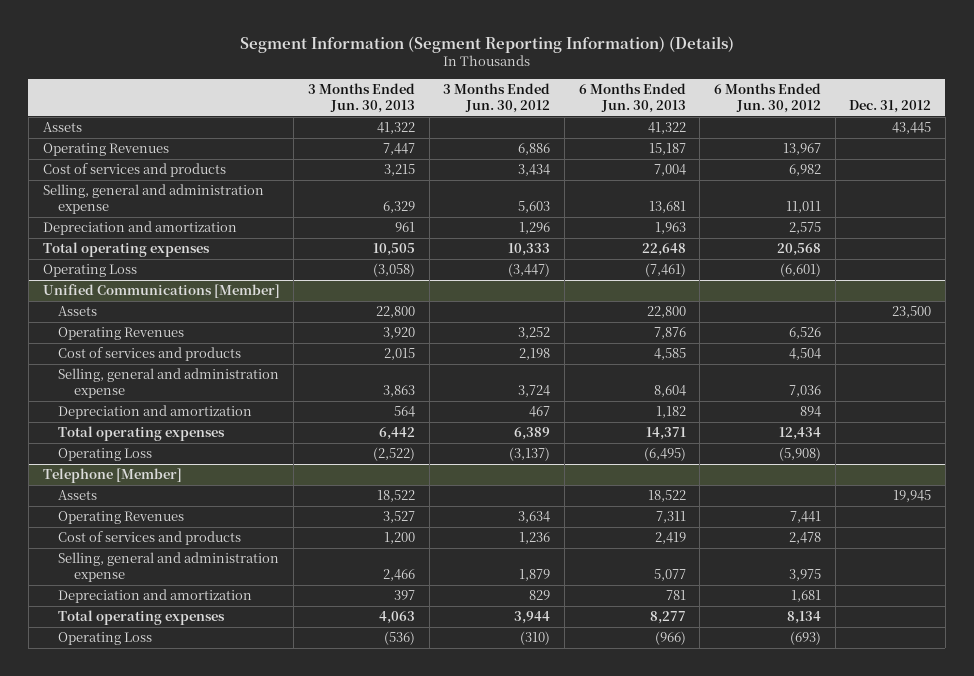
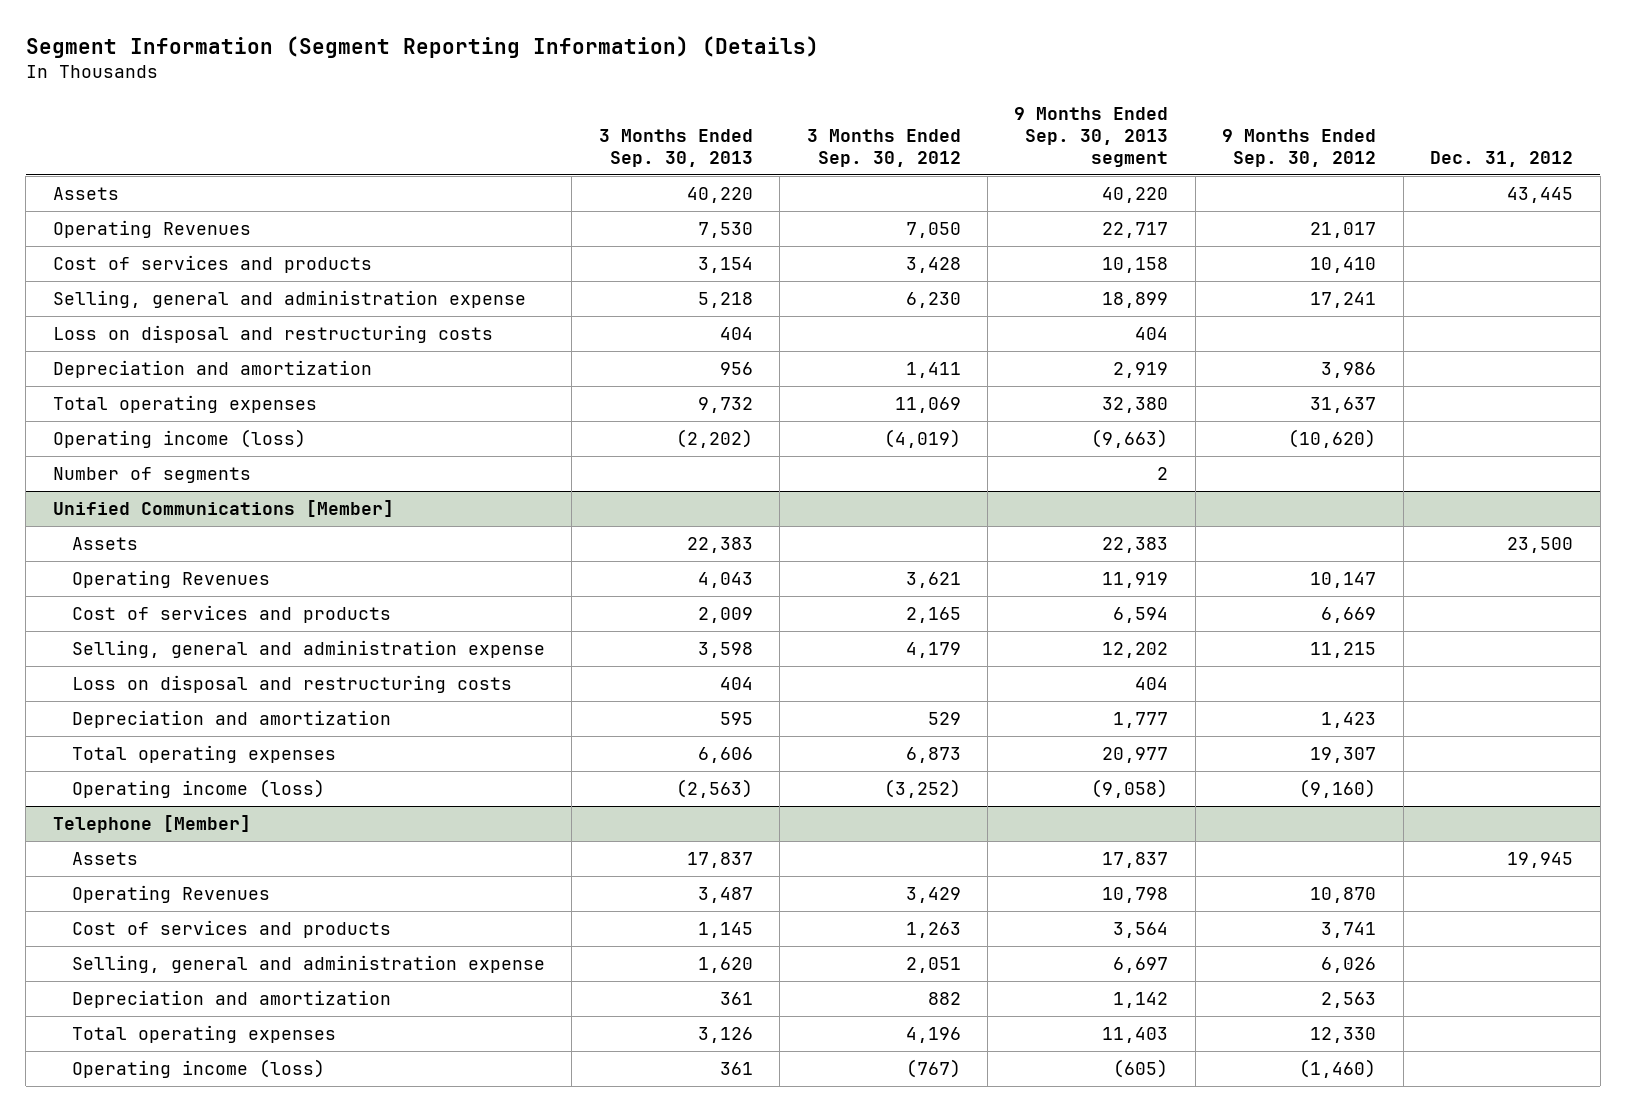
- | 3 Months Ended Jun. 30, 2013 | 3 Months Ended Jun. 30, 2012 | 6 Months Ended Jun. 30, 2013 | 6 Months Ended Jun. 30, 2012 | Dec. 31, 2012
+ | 3 Months Ended Sep. 30, 2013 | 3 Months Ended Sep. 30, 2012 | 9 Months Ended Sep. 30, 2013 segment | 9 Months Ended Sep. 30, 2012 | Dec. 31, 2012
+ Loss on disposal and restructuring costs | 404 | | 404 | |
- Operating Loss | (3,058) | (3,447) | (7,461) | (6,601) |
+ Operating income (loss) | (2,202) | (4,019) | (9,663) | (10,620) |
+ Number of segments | | | 2 | |
@ Unified Communications [Member]
+ Loss on disposal and restructuring costs | 404 | | 404 | |
- Operating Loss | (2,522) | (3,137) | (6,495) | (5,908) |
+ Operating income (loss) | (2,563) | (3,252) | (9,058) | (9,160) |
@ Telephone [Member]
- Operating Loss | (536) | (310) | (966) | (693) |
+ Operating income (loss) | 361 | (767) | (605) | (1,460) |

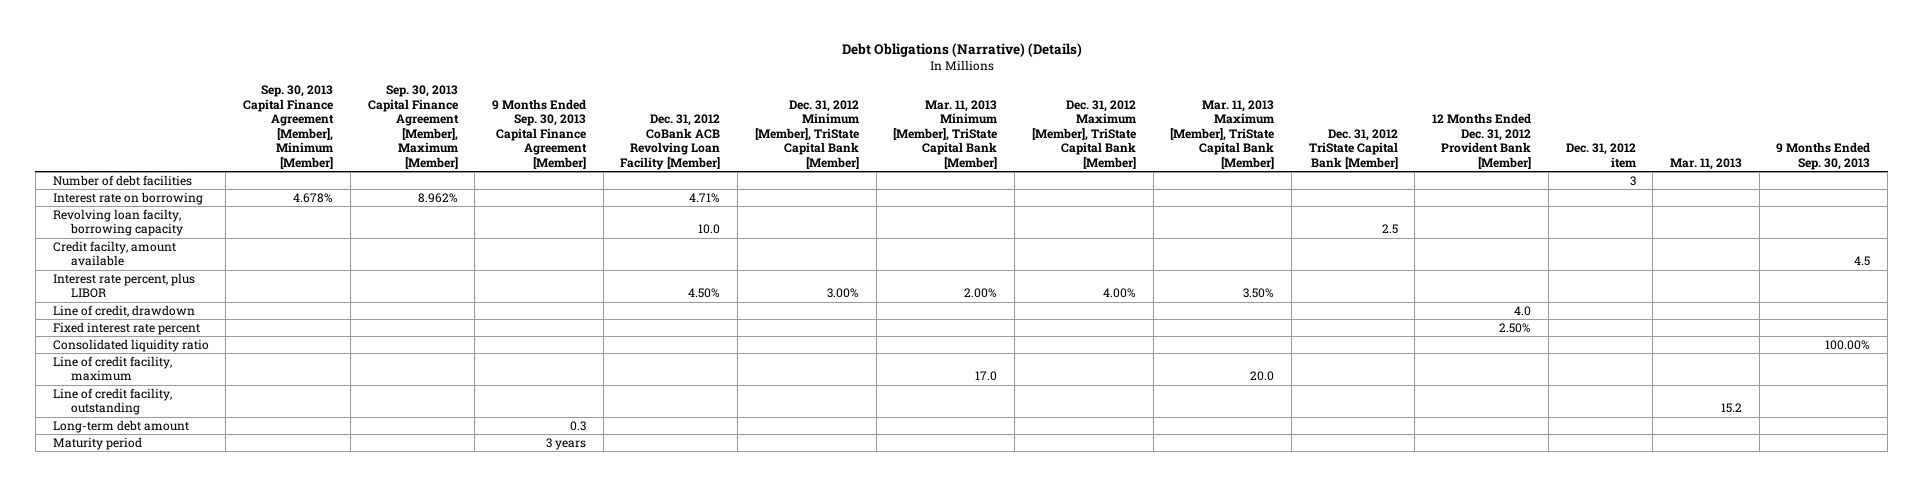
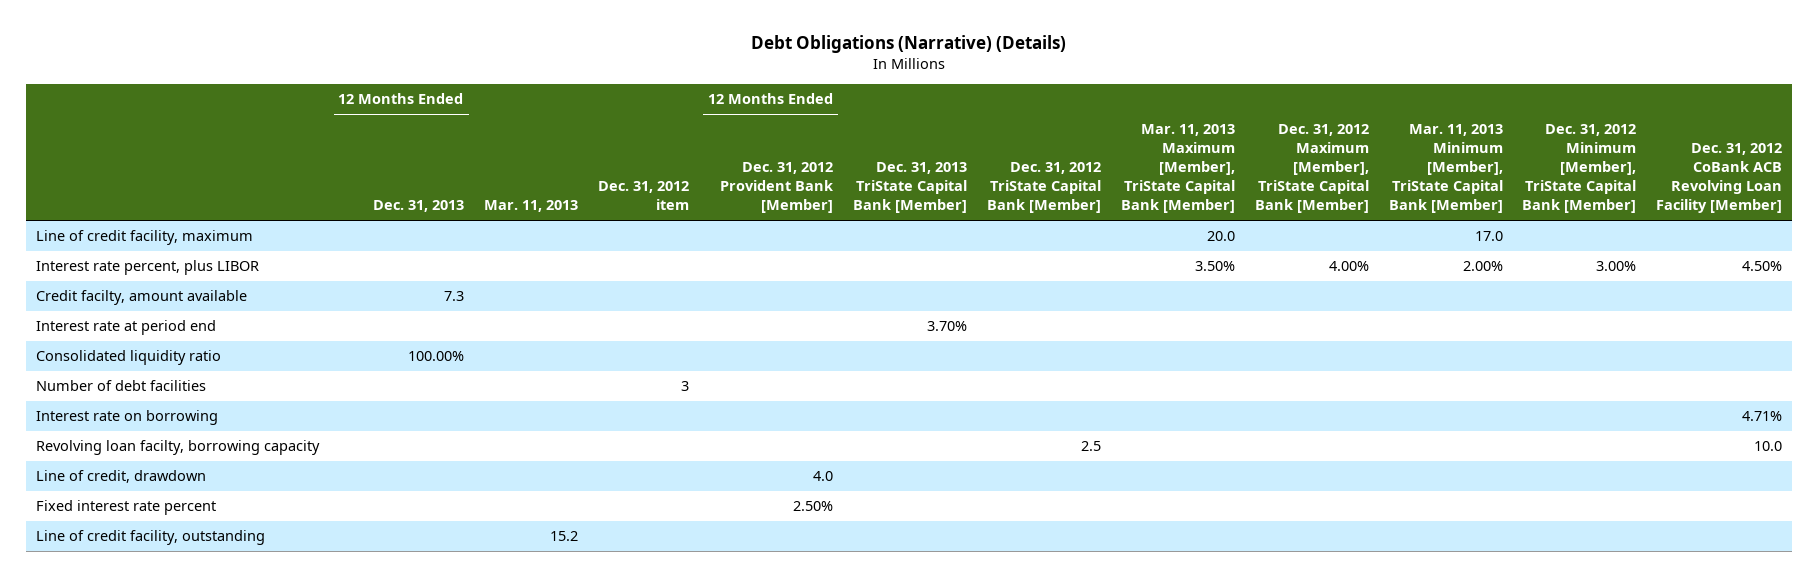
- | Sep. 30, 2013 Capital Finance Agreement [Member], Minimum [Member] | Sep. 30, 2013 Capital Finance Agreement [Member], Maximum [Member] | 9 Months Ended Sep. 30, 2013 Capital Finance Agreement [Member] | Dec. 31, 2012 CoBank ACB Revolving Loan Facility [Member] | Dec. 31, 2012 Minimum [Member], TriState Capital Bank [Member] | Mar. 11, 2013 Minimum [Member], TriState Capital Bank [Member] | Dec. 31, 2012 Maximum [Member], TriState Capital Bank [Member] | Mar. 11, 2013 Maximum [Member], TriState Capital Bank [Member] | Dec. 31, 2012 TriState Capital Bank [Member] | 12 Months Ended Dec. 31, 2012 Provident Bank [Member] | Dec. 31, 2012 item | Mar. 11, 2013 | 9 Months Ended Sep. 30, 2013
+ | 12 Months Ended Dec. 31, 2013 | Mar. 11, 2013 | Dec. 31, 2012 item | 12 Months Ended Dec. 31, 2012 Provident Bank [Member] | Dec. 31, 2013 TriState Capital Bank [Member] | Dec. 31, 2012 TriState Capital Bank [Member] | Mar. 11, 2013 Maximum [Member], TriState Capital Bank [Member] | Dec. 31, 2012 Maximum [Member], TriState Capital Bank [Member] | Mar. 11, 2013 Minimum [Member], TriState Capital Bank [Member] | Dec. 31, 2012 Minimum [Member], TriState Capital Bank [Member] | Dec. 31, 2012 CoBank ACB Revolving Loan Facility [Member]
moved up: Line of credit facility, maximum | | | | | | | 20.0 | | 17.0 | |
moved up: Interest rate percent, plus LIBOR | | | | | | | 3.50% | 4.00% | 2.00% | 3.00% | 4.50%
moved up: Credit facilty, amount available | 7.3 | | | | | | | | | |
+ Interest rate at period end | | | | | 3.70% | | | | | |
moved up: Consolidated liquidity ratio | 100.00% | | | | | | | | | |
- Long-term debt amount | | | 0.3 | | | | | | | | | |
- Maturity period | | | 3 years | | | | | | | | | |

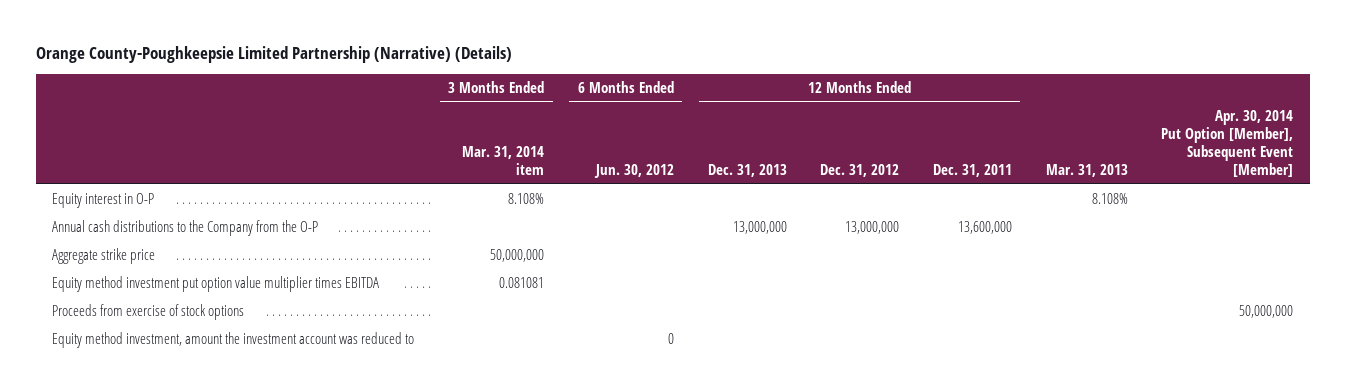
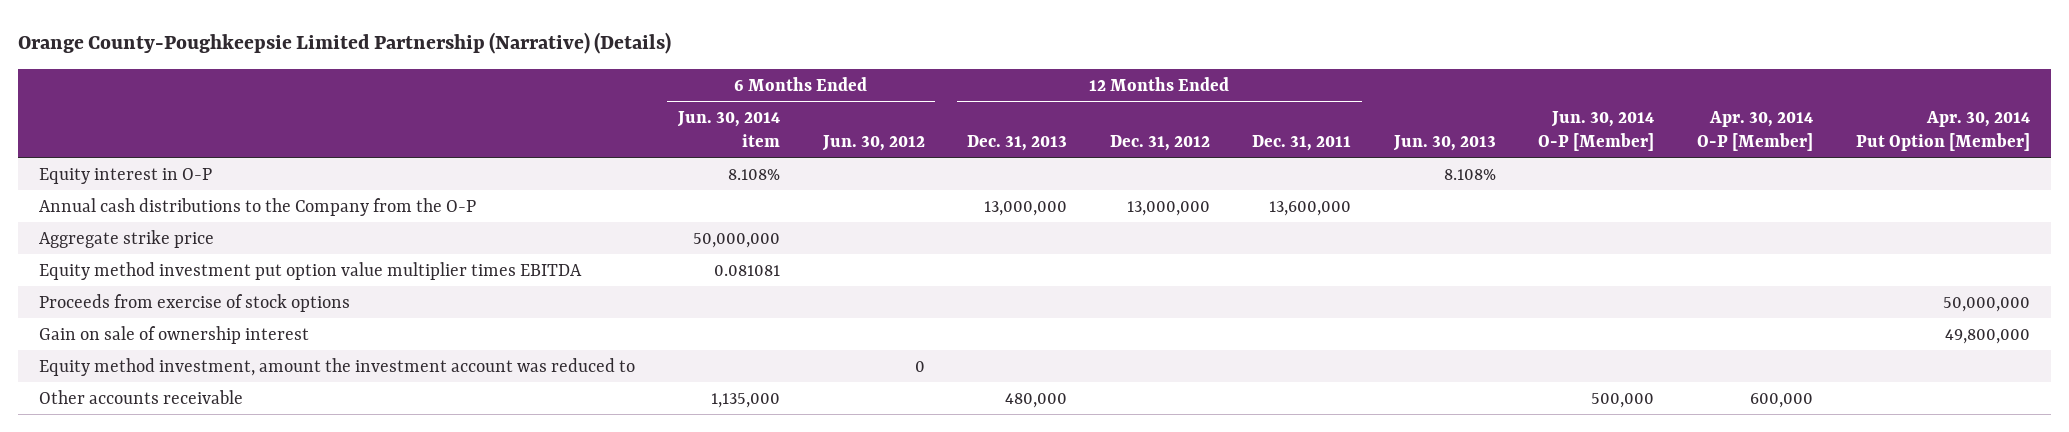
- | 3 Months Ended Mar. 31, 2014 item | 6 Months Ended Jun. 30, 2012 | 12 Months Ended Dec. 31, 2013 | 12 Months Ended Dec. 31, 2012 | 12 Months Ended Dec. 31, 2011 | Mar. 31, 2013 | Apr. 30, 2014 Put Option [Member], Subsequent Event [Member]
+ | 6 Months Ended Jun. 30, 2014 item | 6 Months Ended Jun. 30, 2012 | 12 Months Ended Dec. 31, 2013 | 12 Months Ended Dec. 31, 2012 | 12 Months Ended Dec. 31, 2011 | Jun. 30, 2013 | Jun. 30, 2014 O-P [Member] | Apr. 30, 2014 O-P [Member] | Apr. 30, 2014 Put Option [Member]
+ Gain on sale of ownership interest | | | | | | | | | 49,800,000
+ Other accounts receivable | 1,135,000 | | 480,000 | | | | 500,000 | 600,000 |

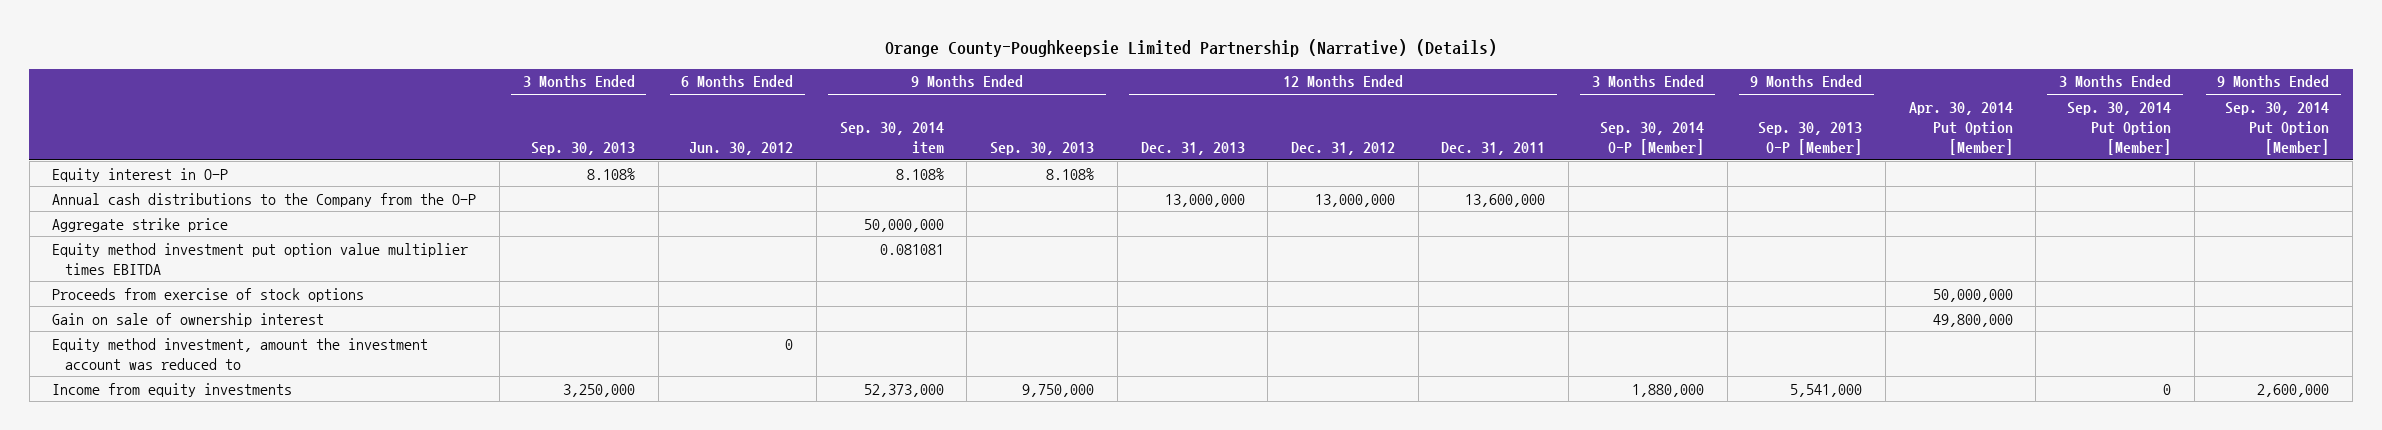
- | 6 Months Ended Jun. 30, 2014 item | 6 Months Ended Jun. 30, 2012 | 12 Months Ended Dec. 31, 2013 | 12 Months Ended Dec. 31, 2012 | 12 Months Ended Dec. 31, 2011 | Jun. 30, 2013 | Jun. 30, 2014 O-P [Member] | Apr. 30, 2014 O-P [Member] | Apr. 30, 2014 Put Option [Member]
+ | 3 Months Ended Sep. 30, 2013 | 6 Months Ended Jun. 30, 2012 | 9 Months Ended Sep. 30, 2014 item | 9 Months Ended Sep. 30, 2013 | 12 Months Ended Dec. 31, 2013 | 12 Months Ended Dec. 31, 2012 | 12 Months Ended Dec. 31, 2011 | 3 Months Ended Sep. 30, 2014 O-P [Member] | 9 Months Ended Sep. 30, 2013 O-P [Member] | Apr. 30, 2014 Put Option [Member] | 3 Months Ended Sep. 30, 2014 Put Option [Member] | 9 Months Ended Sep. 30, 2014 Put Option [Member]
- Other accounts receivable | 1,135,000 | | 480,000 | | | | 500,000 | 600,000 |
+ Income from equity investments | 3,250,000 | | 52,373,000 | 9,750,000 | | | | 1,880,000 | 5,541,000 | | 0 | 2,600,000

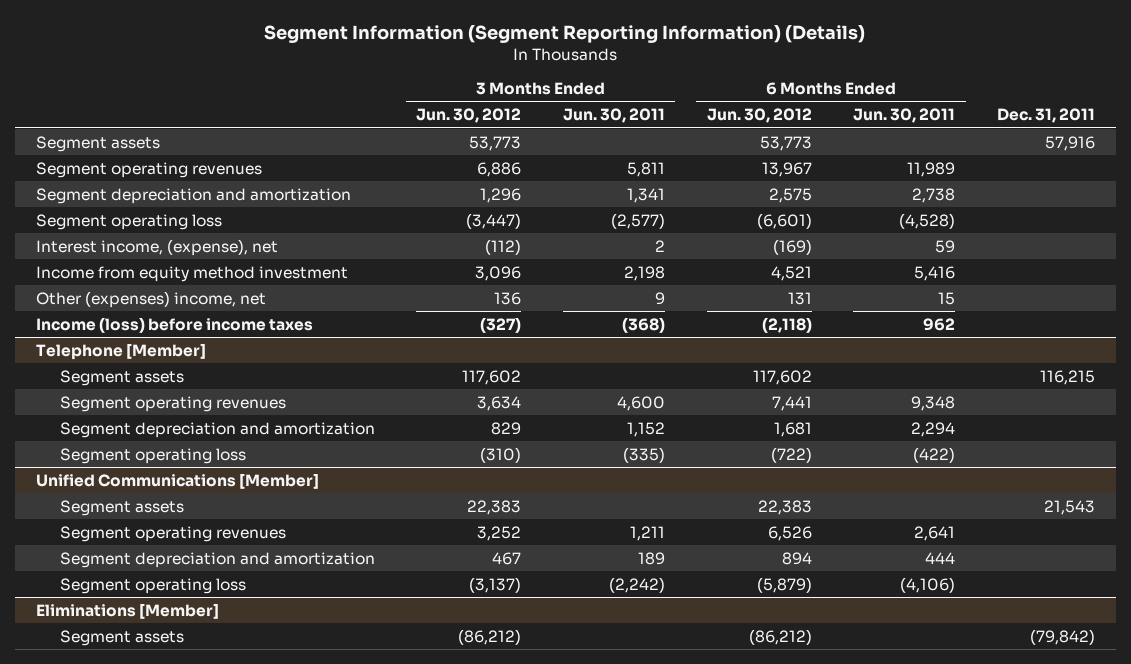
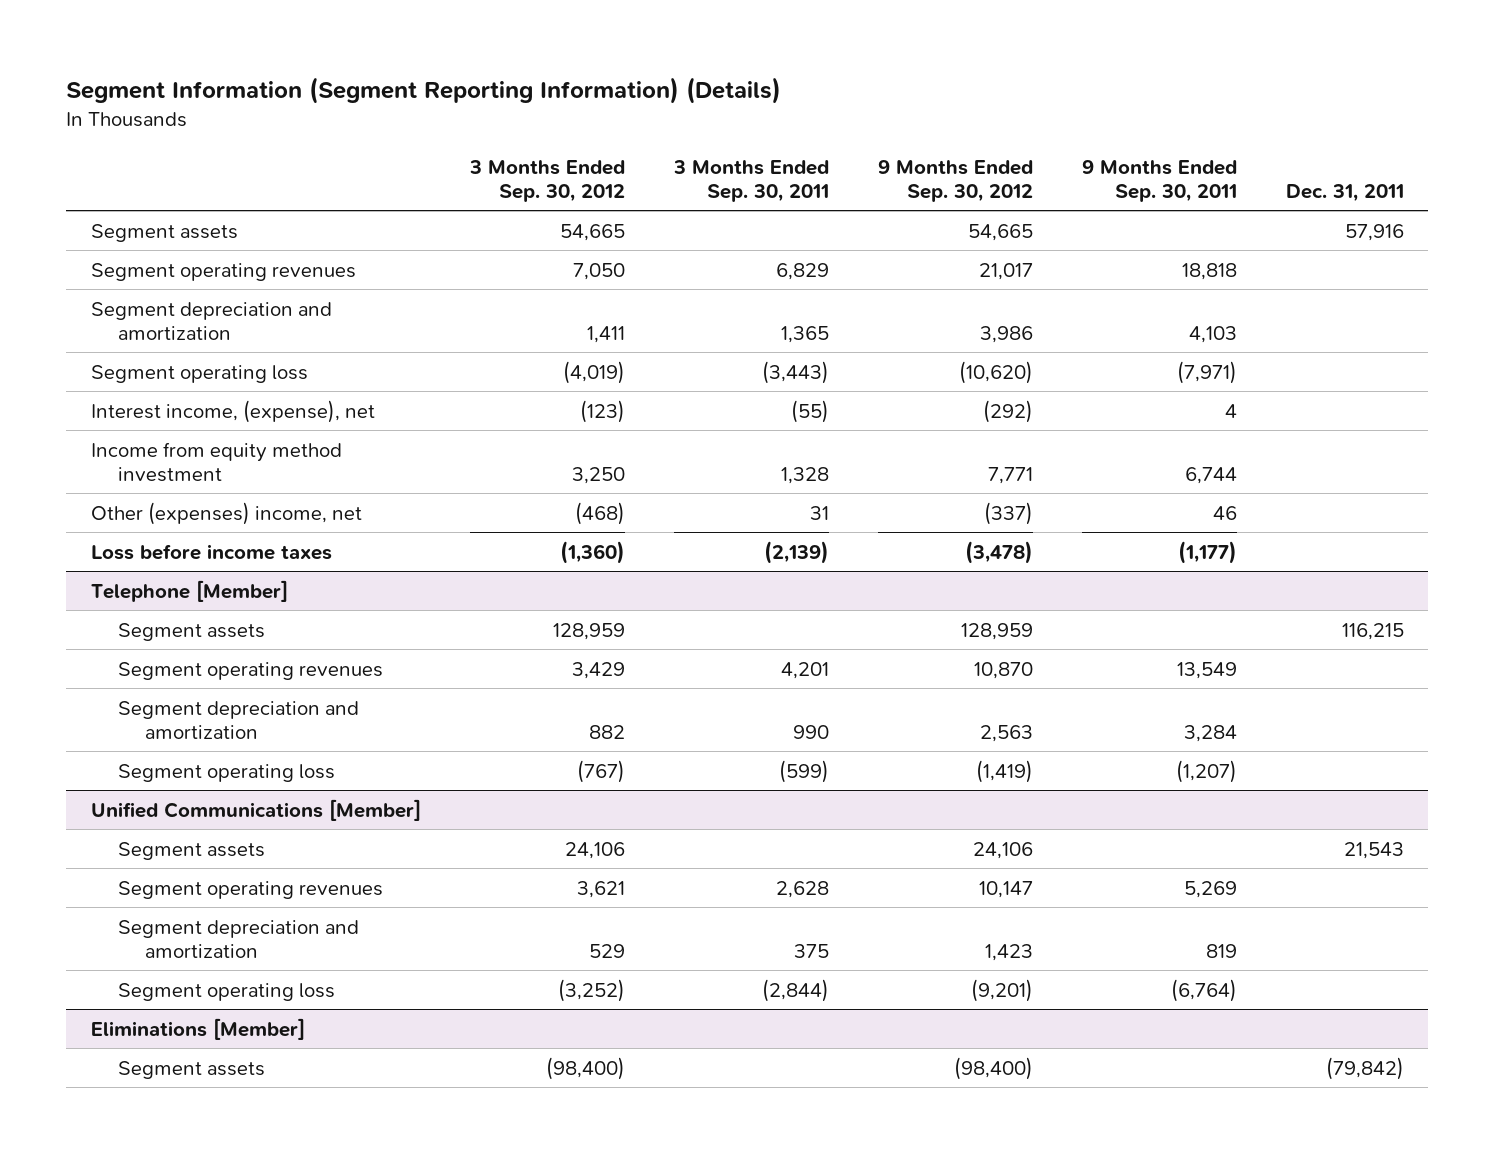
- | 3 Months Ended Jun. 30, 2012 | 3 Months Ended Jun. 30, 2011 | 6 Months Ended Jun. 30, 2012 | 6 Months Ended Jun. 30, 2011 | Dec. 31, 2011
+ | 3 Months Ended Sep. 30, 2012 | 3 Months Ended Sep. 30, 2011 | 9 Months Ended Sep. 30, 2012 | 9 Months Ended Sep. 30, 2011 | Dec. 31, 2011
- Income (loss) before income taxes | (327) | (368) | (2,118) | 962 |
+ Loss before income taxes | (1,360) | (2,139) | (3,478) | (1,177) |

